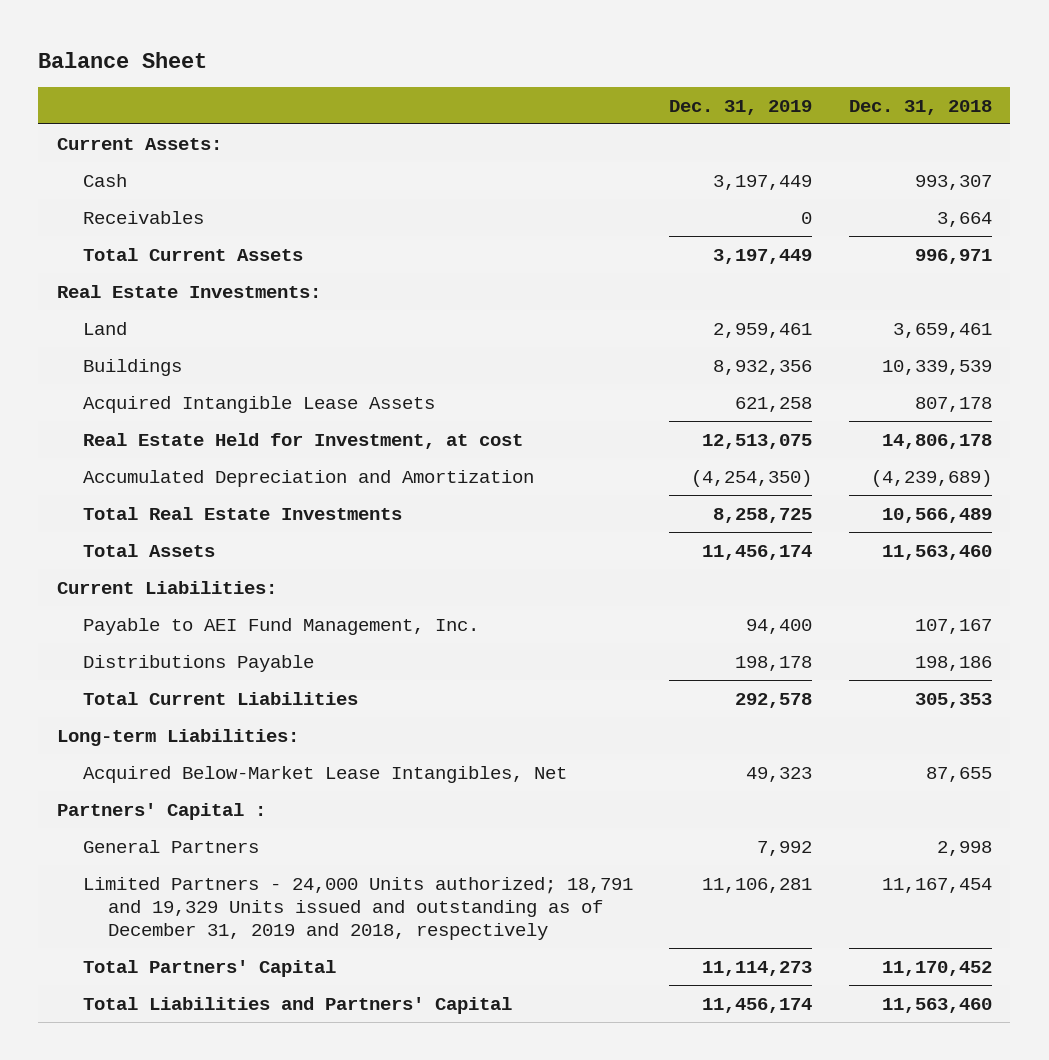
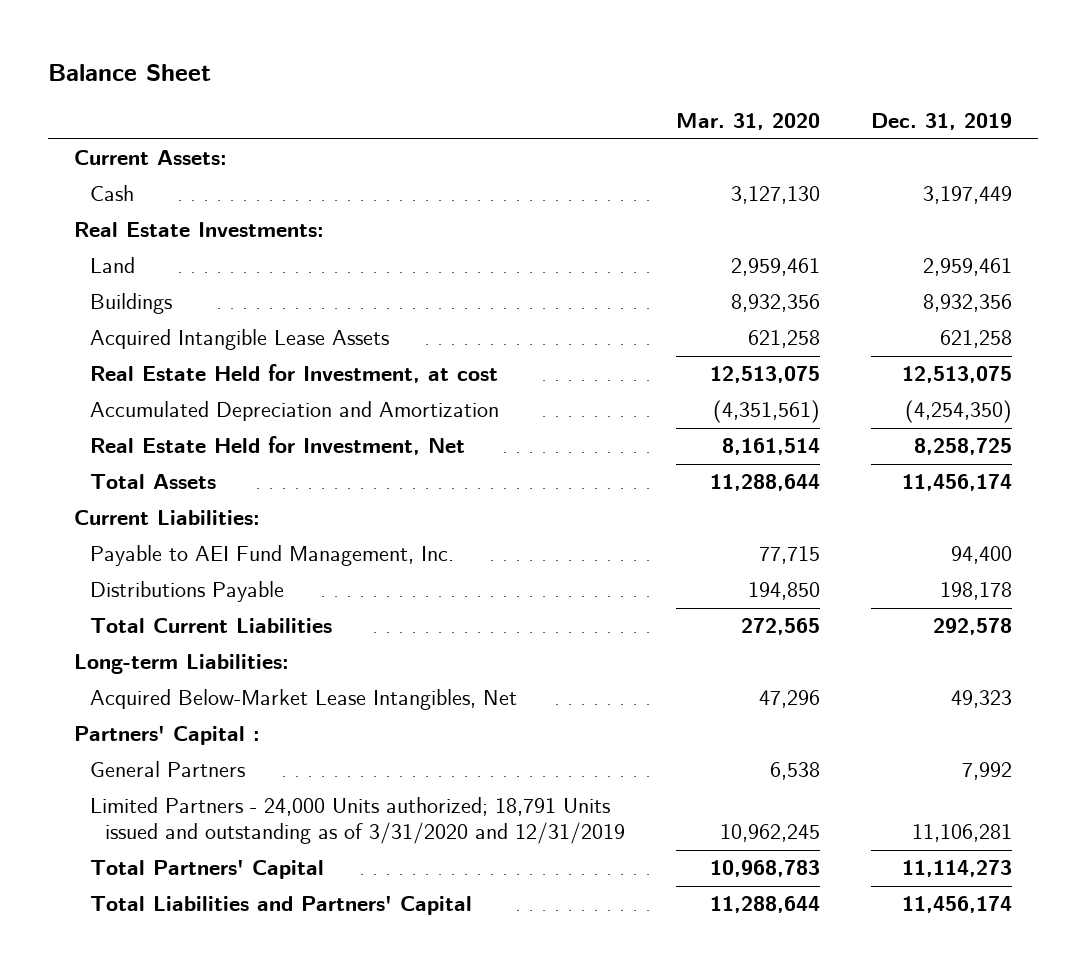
- | Dec. 31, 2019 | Dec. 31, 2018
+ | Mar. 31, 2020 | Dec. 31, 2019
- Receivables | 0 | 3,664
- Total Current Assets | 3,197,449 | 996,971
- Total Real Estate Investments | 8,258,725 | 10,566,489
+ Real Estate Held for Investment, Net | 8,161,514 | 8,258,725
- Limited Partners - 24,000 Units authorized; 18,791 and 19,329 Units issued and outstanding as of December 31, 2019 and 2018, respectively | 11,106,281 | 11,167,454
+ Limited Partners - 24,000 Units authorized; 18,791 Units issued and outstanding as of 3/31/2020 and 12/31/2019 | 10,962,245 | 11,106,281

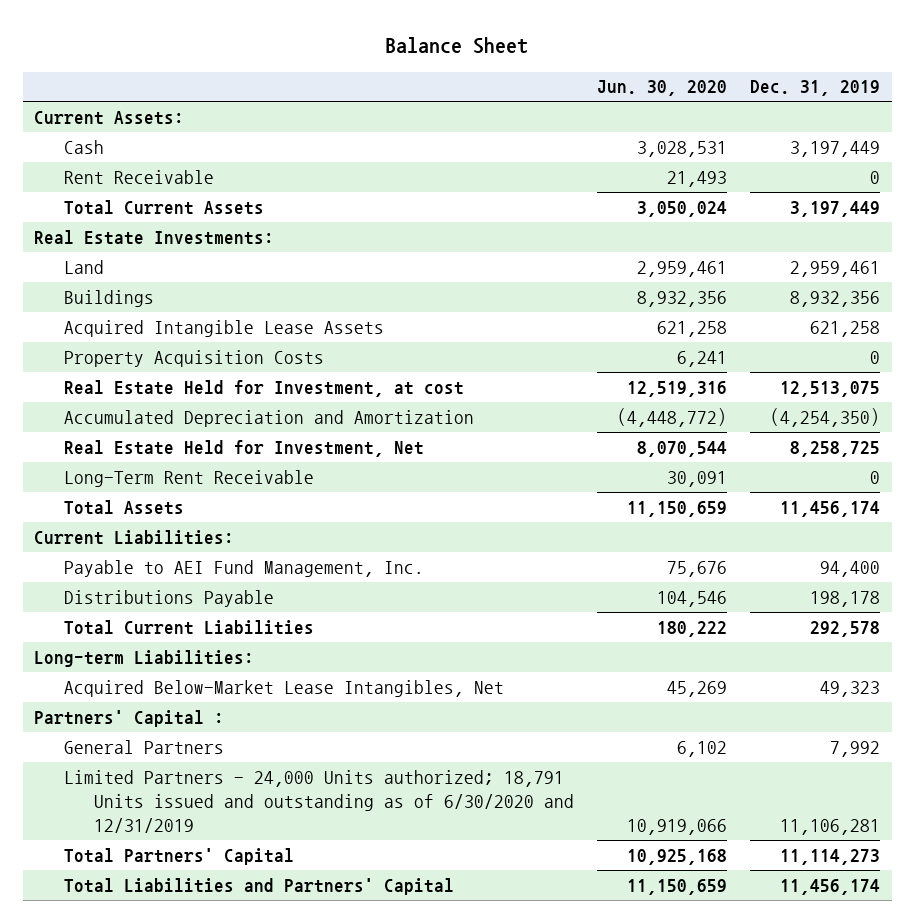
- | Mar. 31, 2020 | Dec. 31, 2019
+ | Jun. 30, 2020 | Dec. 31, 2019
+ Rent Receivable | 21,493 | 0
+ Total Current Assets | 3,050,024 | 3,197,449
+ Property Acquisition Costs | 6,241 | 0
+ Long-Term Rent Receivable | 30,091 | 0
- Limited Partners - 24,000 Units authorized; 18,791 Units issued and outstanding as of 3/31/2020 and 12/31/2019 | 10,962,245 | 11,106,281
+ Limited Partners - 24,000 Units authorized; 18,791 Units issued and outstanding as of 6/30/2020 and 12/31/2019 | 10,919,066 | 11,106,281

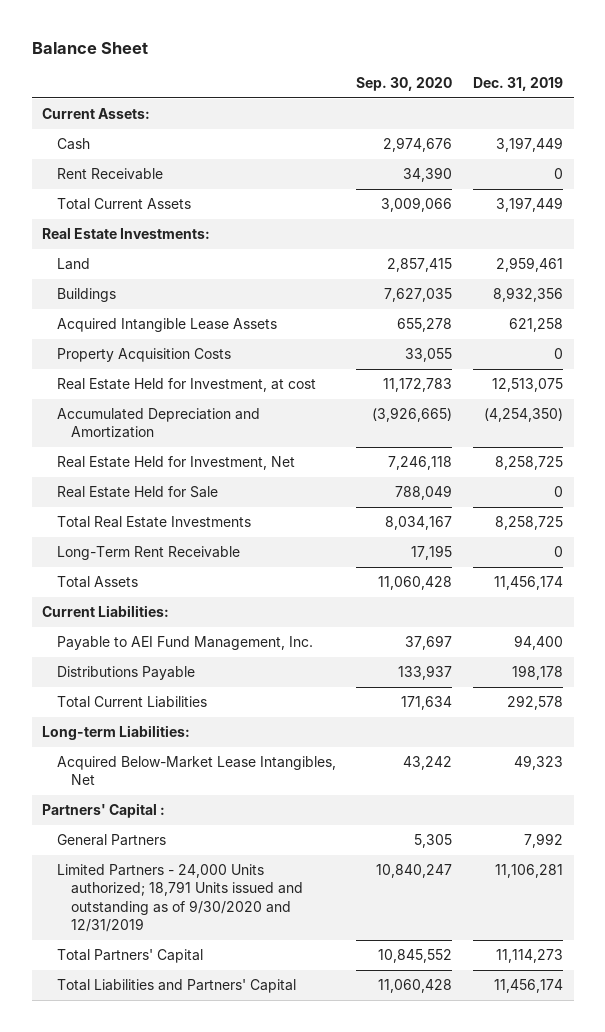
- | Jun. 30, 2020 | Dec. 31, 2019
+ | Sep. 30, 2020 | Dec. 31, 2019
+ Real Estate Held for Sale | 788,049 | 0
+ Total Real Estate Investments | 8,034,167 | 8,258,725
- Limited Partners - 24,000 Units authorized; 18,791 Units issued and outstanding as of 6/30/2020 and 12/31/2019 | 10,919,066 | 11,106,281
+ Limited Partners - 24,000 Units authorized; 18,791 Units issued and outstanding as of 9/30/2020 and 12/31/2019 | 10,840,247 | 11,106,281

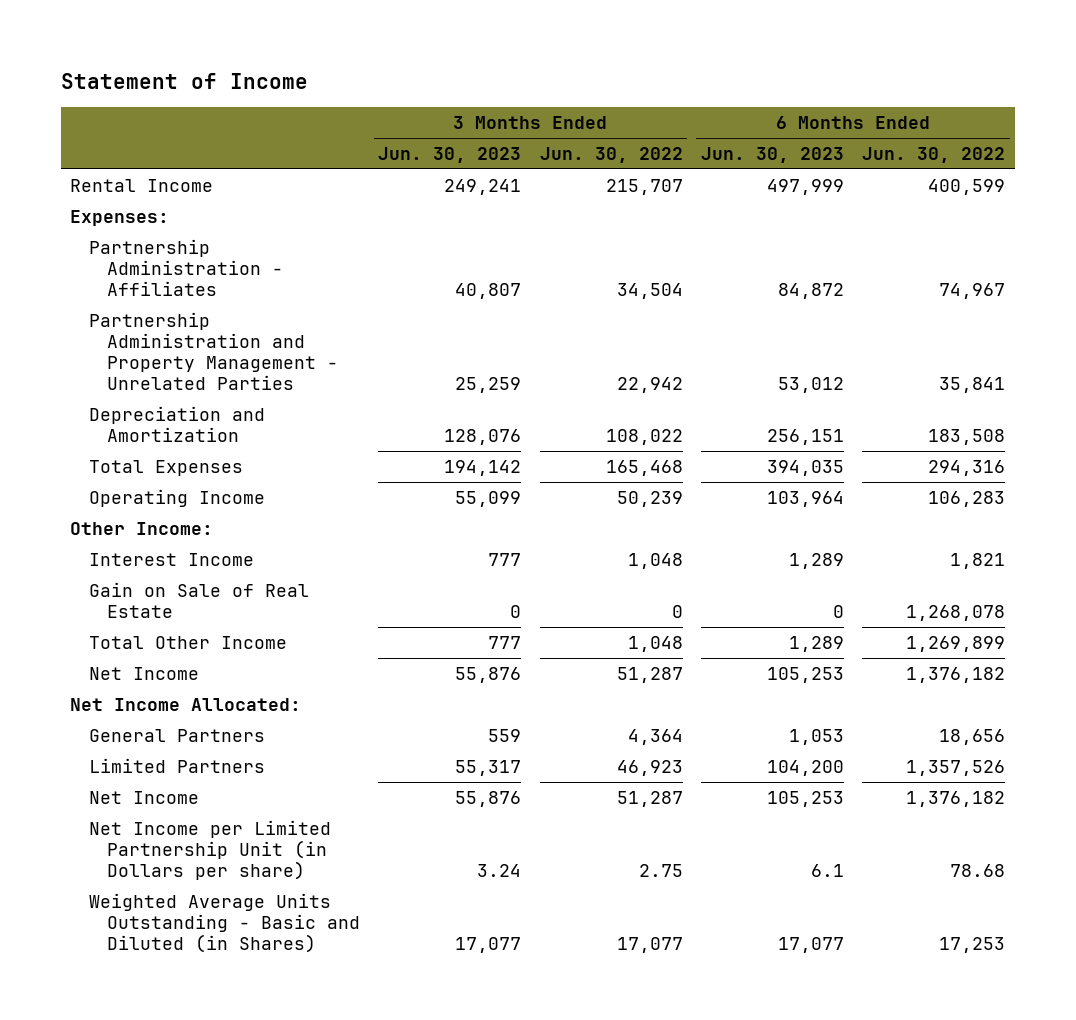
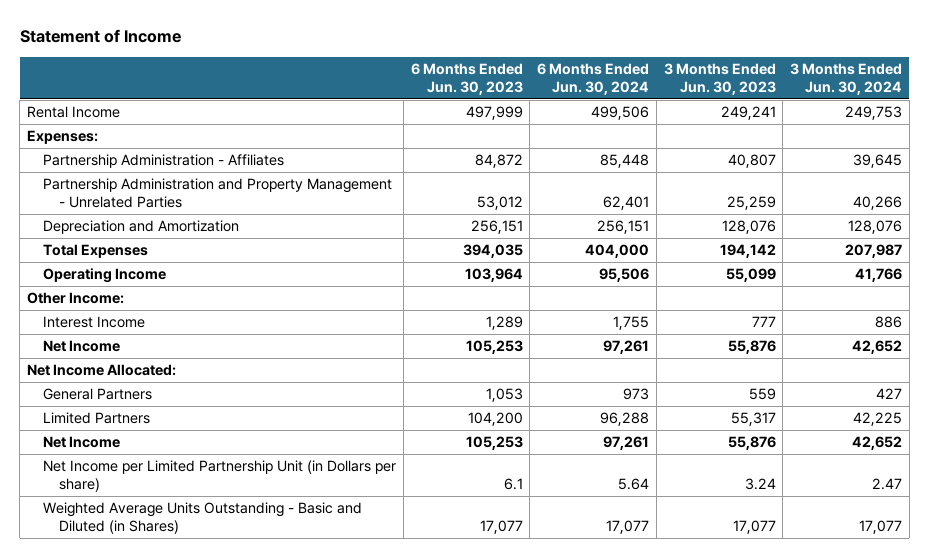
- | 3 Months Ended Jun. 30, 2023 | 3 Months Ended Jun. 30, 2022 | 6 Months Ended Jun. 30, 2023 | 6 Months Ended Jun. 30, 2022
+ | 6 Months Ended Jun. 30, 2023 | 6 Months Ended Jun. 30, 2024 | 3 Months Ended Jun. 30, 2023 | 3 Months Ended Jun. 30, 2024
- Gain on Sale of Real Estate | 0 | 0 | 0 | 1,268,078
- Total Other Income | 777 | 1,048 | 1,289 | 1,269,899

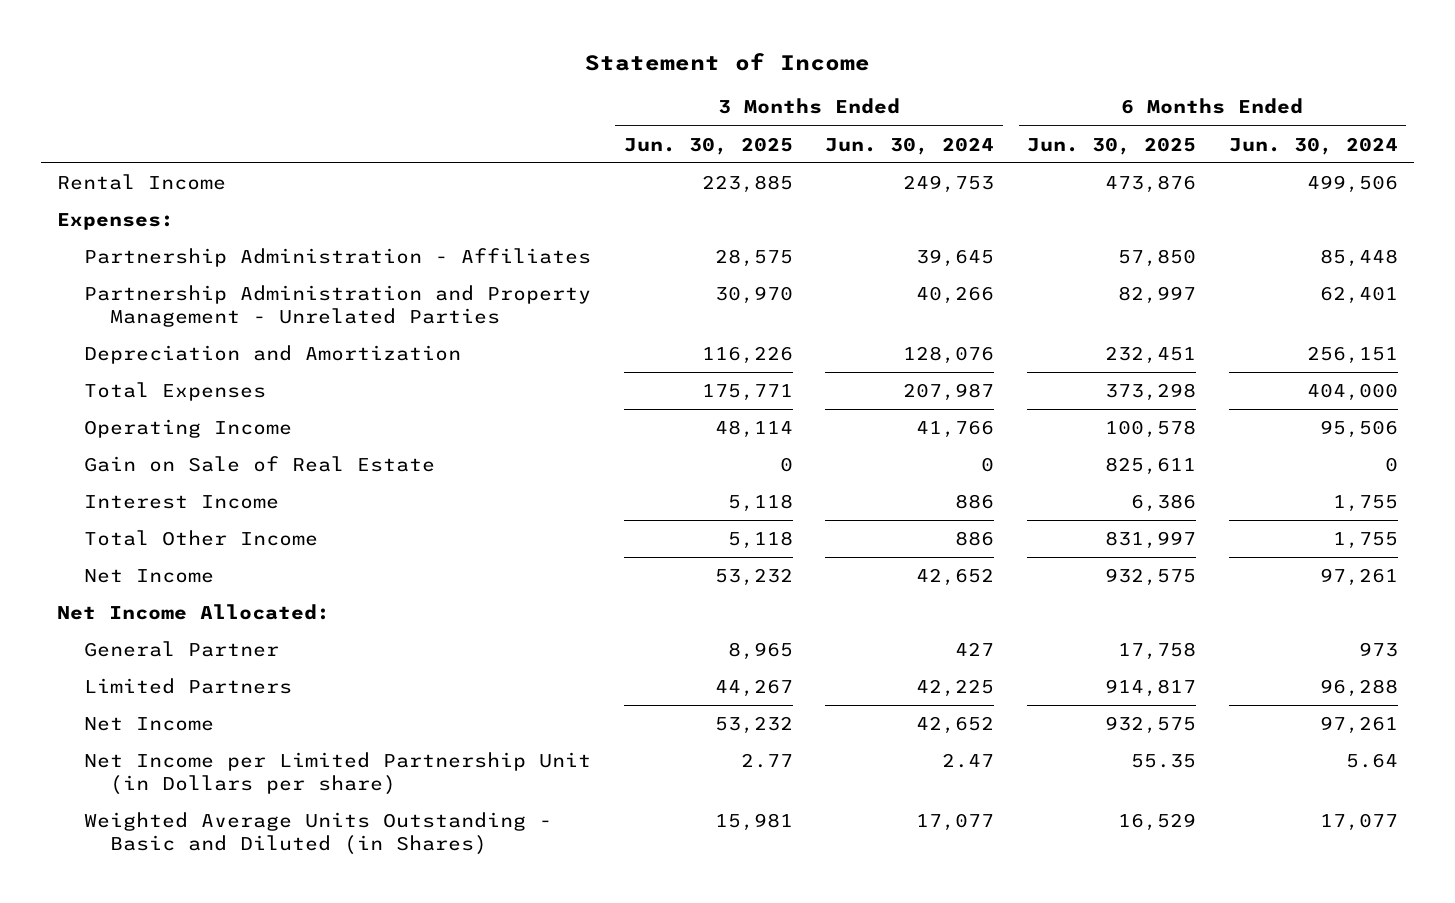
- | 6 Months Ended Jun. 30, 2023 | 6 Months Ended Jun. 30, 2024 | 3 Months Ended Jun. 30, 2023 | 3 Months Ended Jun. 30, 2024
+ | 3 Months Ended Jun. 30, 2025 | 3 Months Ended Jun. 30, 2024 | 6 Months Ended Jun. 30, 2025 | 6 Months Ended Jun. 30, 2024
- Other Income:
+ Gain on Sale of Real Estate | 0 | 0 | 825,611 | 0
+ Total Other Income | 5,118 | 886 | 831,997 | 1,755
- General Partners | 1,053 | 973 | 559 | 427
+ General Partner | 8,965 | 427 | 17,758 | 973

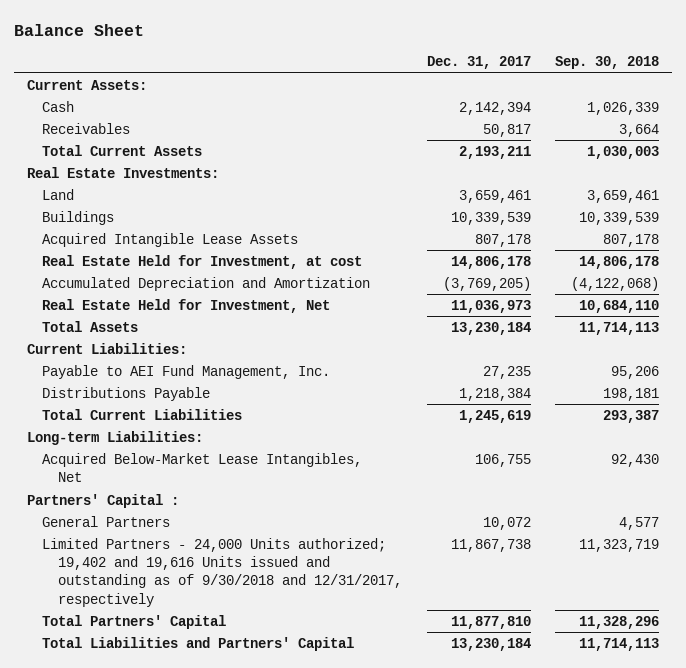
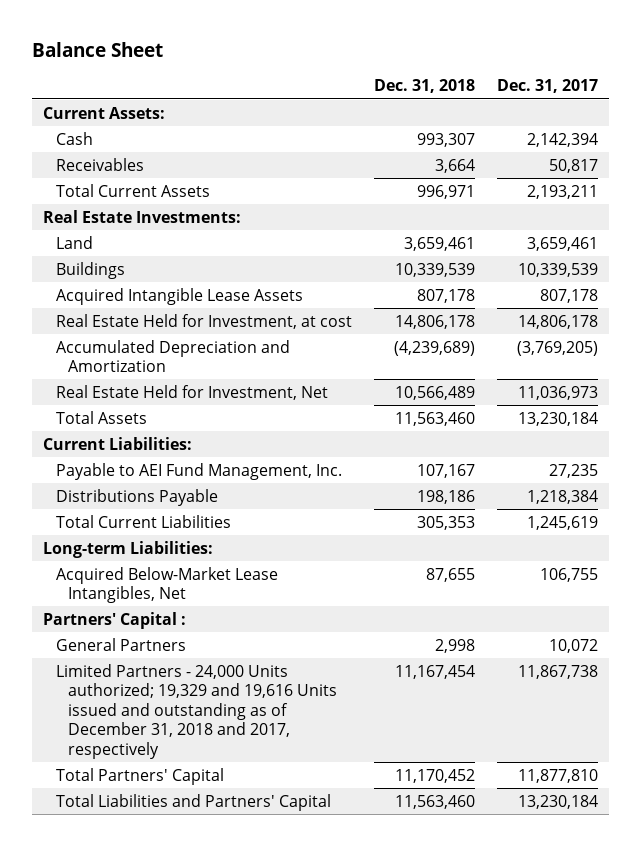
- | Dec. 31, 2017 | Sep. 30, 2018
+ | Dec. 31, 2018 | Dec. 31, 2017
- Limited Partners - 24,000 Units authorized; 19,402 and 19,616 Units issued and outstanding as of 9/30/2018 and 12/31/2017, respectively | 11,867,738 | 11,323,719
+ Limited Partners - 24,000 Units authorized; 19,329 and 19,616 Units issued and outstanding as of December 31, 2018 and 2017, respectively | 11,167,454 | 11,867,738

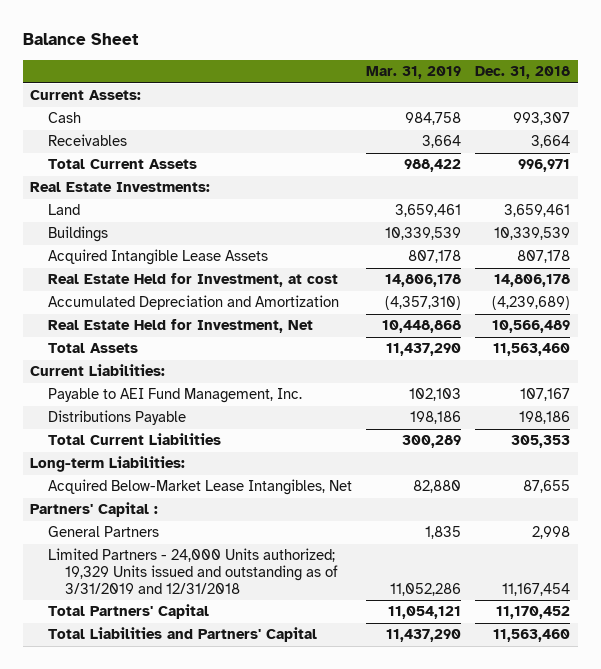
- | Dec. 31, 2018 | Dec. 31, 2017
+ | Mar. 31, 2019 | Dec. 31, 2018
- Limited Partners - 24,000 Units authorized; 19,329 and 19,616 Units issued and outstanding as of December 31, 2018 and 2017, respectively | 11,167,454 | 11,867,738
+ Limited Partners - 24,000 Units authorized; 19,329 Units issued and outstanding as of 3/31/2019 and 12/31/2018 | 11,052,286 | 11,167,454

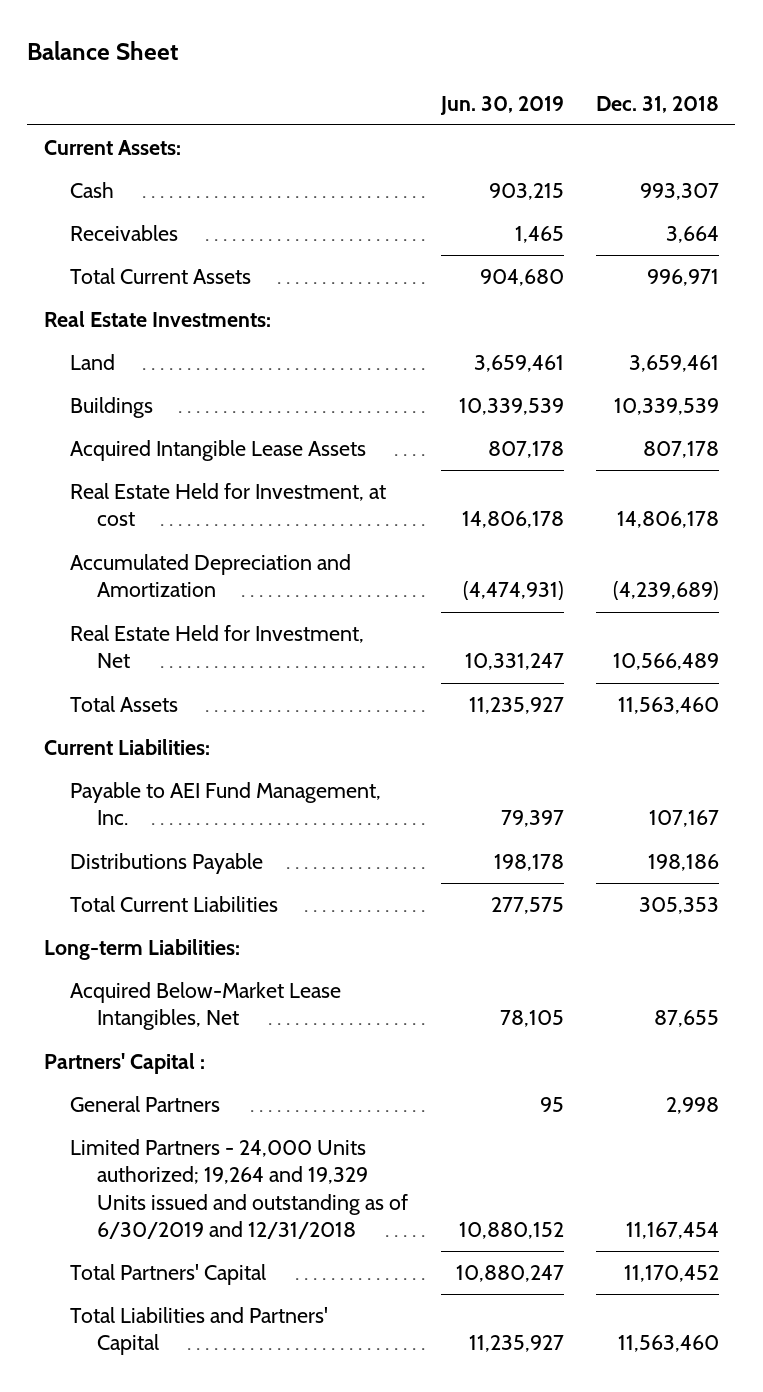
- | Mar. 31, 2019 | Dec. 31, 2018
+ | Jun. 30, 2019 | Dec. 31, 2018
- Limited Partners - 24,000 Units authorized; 19,329 Units issued and outstanding as of 3/31/2019 and 12/31/2018 | 11,052,286 | 11,167,454
+ Limited Partners - 24,000 Units authorized; 19,264 and 19,329 Units issued and outstanding as of 6/30/2019 and 12/31/2018 | 10,880,152 | 11,167,454

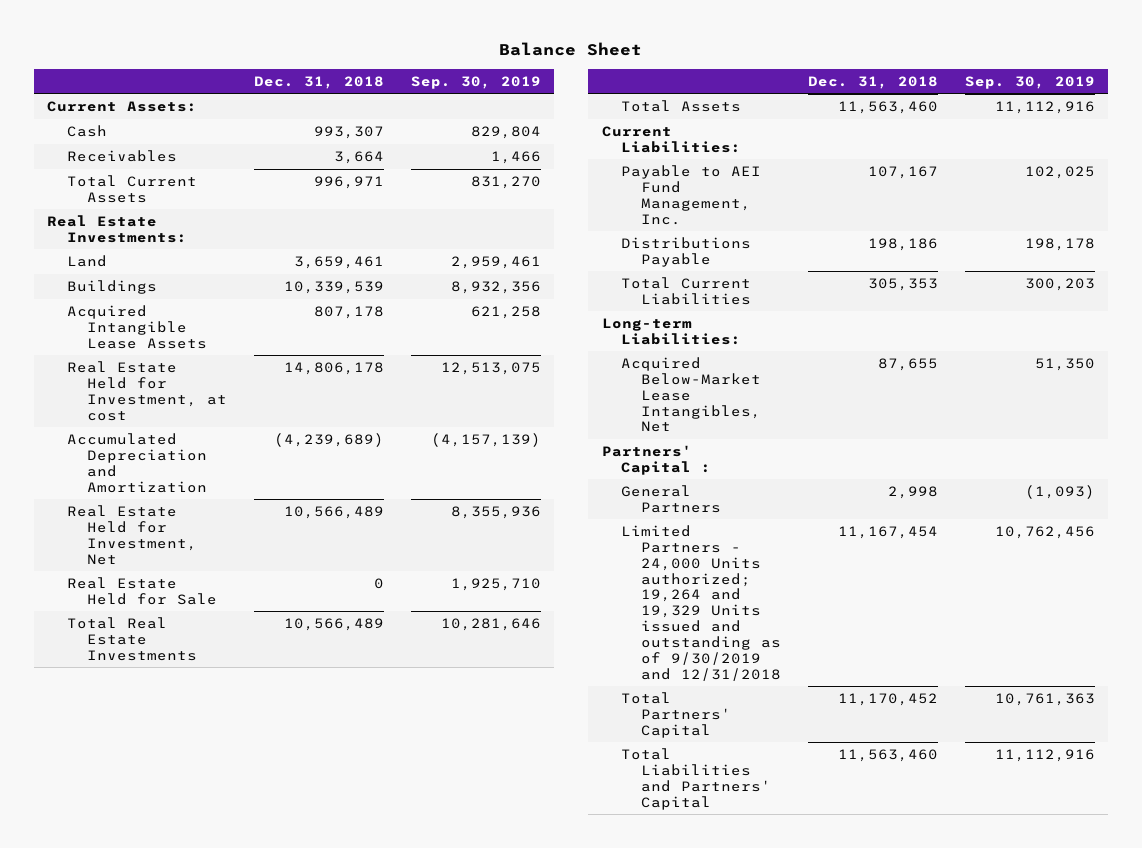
- | Jun. 30, 2019 | Dec. 31, 2018
+ | Dec. 31, 2018 | Sep. 30, 2019
+ Real Estate Held for Sale | 0 | 1,925,710
+ Total Real Estate Investments | 10,566,489 | 10,281,646
- Limited Partners - 24,000 Units authorized; 19,264 and 19,329 Units issued and outstanding as of 6/30/2019 and 12/31/2018 | 10,880,152 | 11,167,454
+ Limited Partners - 24,000 Units authorized; 19,264 and 19,329 Units issued and outstanding as of 9/30/2019 and 12/31/2018 | 11,167,454 | 10,762,456

